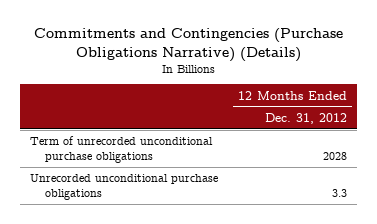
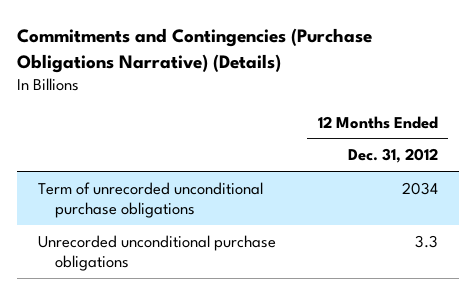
- Term of unrecorded unconditional purchase obligations | 2028
+ Term of unrecorded unconditional purchase obligations | 2034

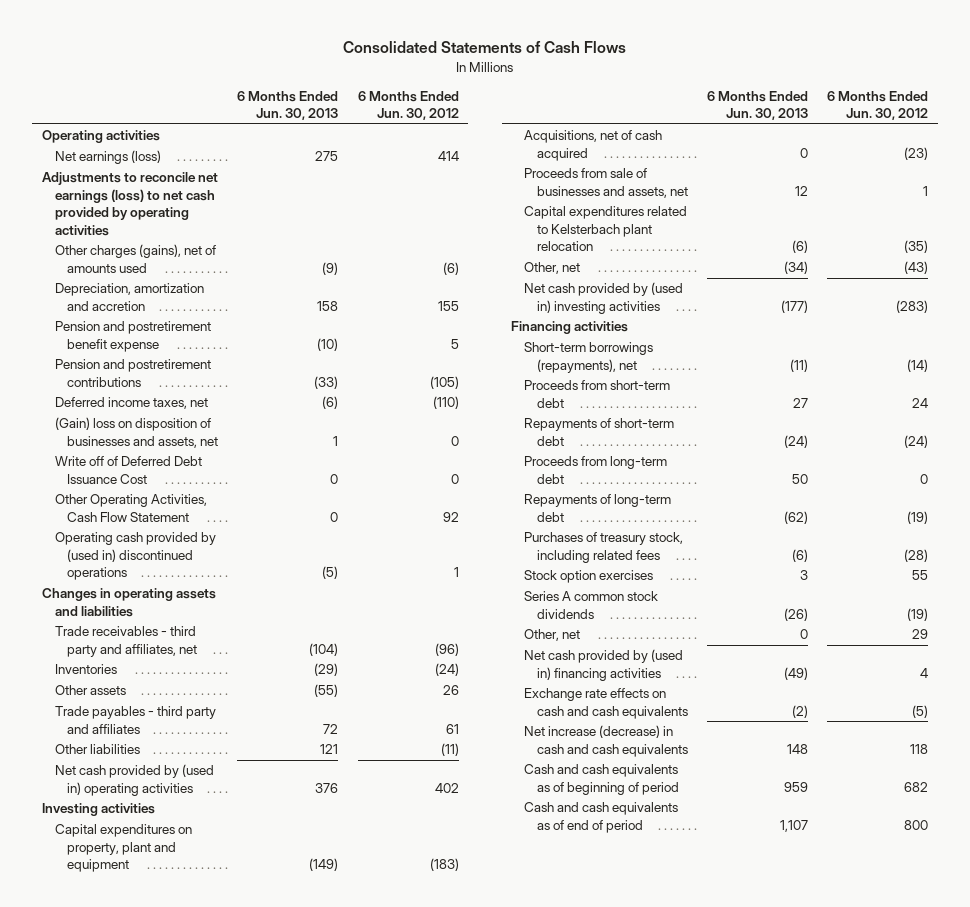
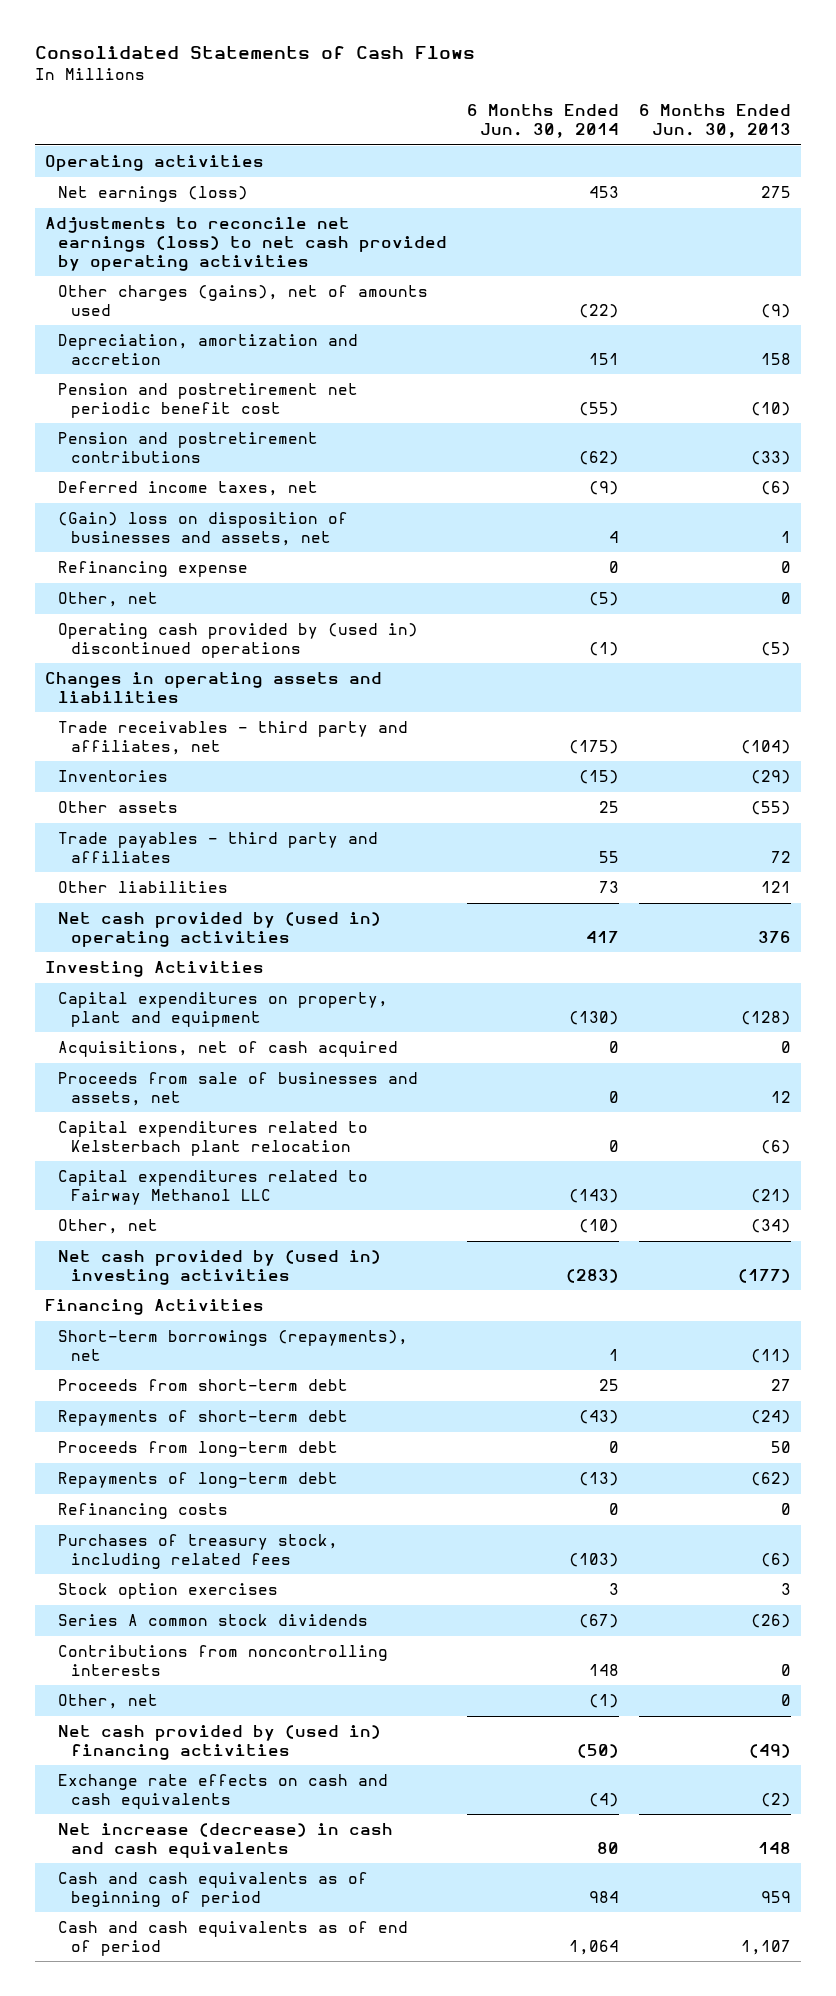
- | 6 Months Ended Jun. 30, 2013 | 6 Months Ended Jun. 30, 2012
+ | 6 Months Ended Jun. 30, 2014 | 6 Months Ended Jun. 30, 2013
- Pension and postretirement benefit expense | (10) | 5
+ Pension and postretirement net periodic benefit cost | (55) | (10)
- Write off of Deferred Debt Issuance Cost | 0 | 0
- Other Operating Activities, Cash Flow Statement | 0 | 92
+ Refinancing expense | 0 | 0
+ Other, net | (5) | 0
- Investing activities
- Capital expenditures on property, plant and equipment | (149) | (183)
+ Investing Activities
+ Capital expenditures on property, plant and equipment | (130) | (128)
+ Capital expenditures related to Fairway Methanol LLC | (143) | (21)
- Financing activities
+ Financing Activities
+ Refinancing costs | 0 | 0
+ Contributions from noncontrolling interests | 148 | 0

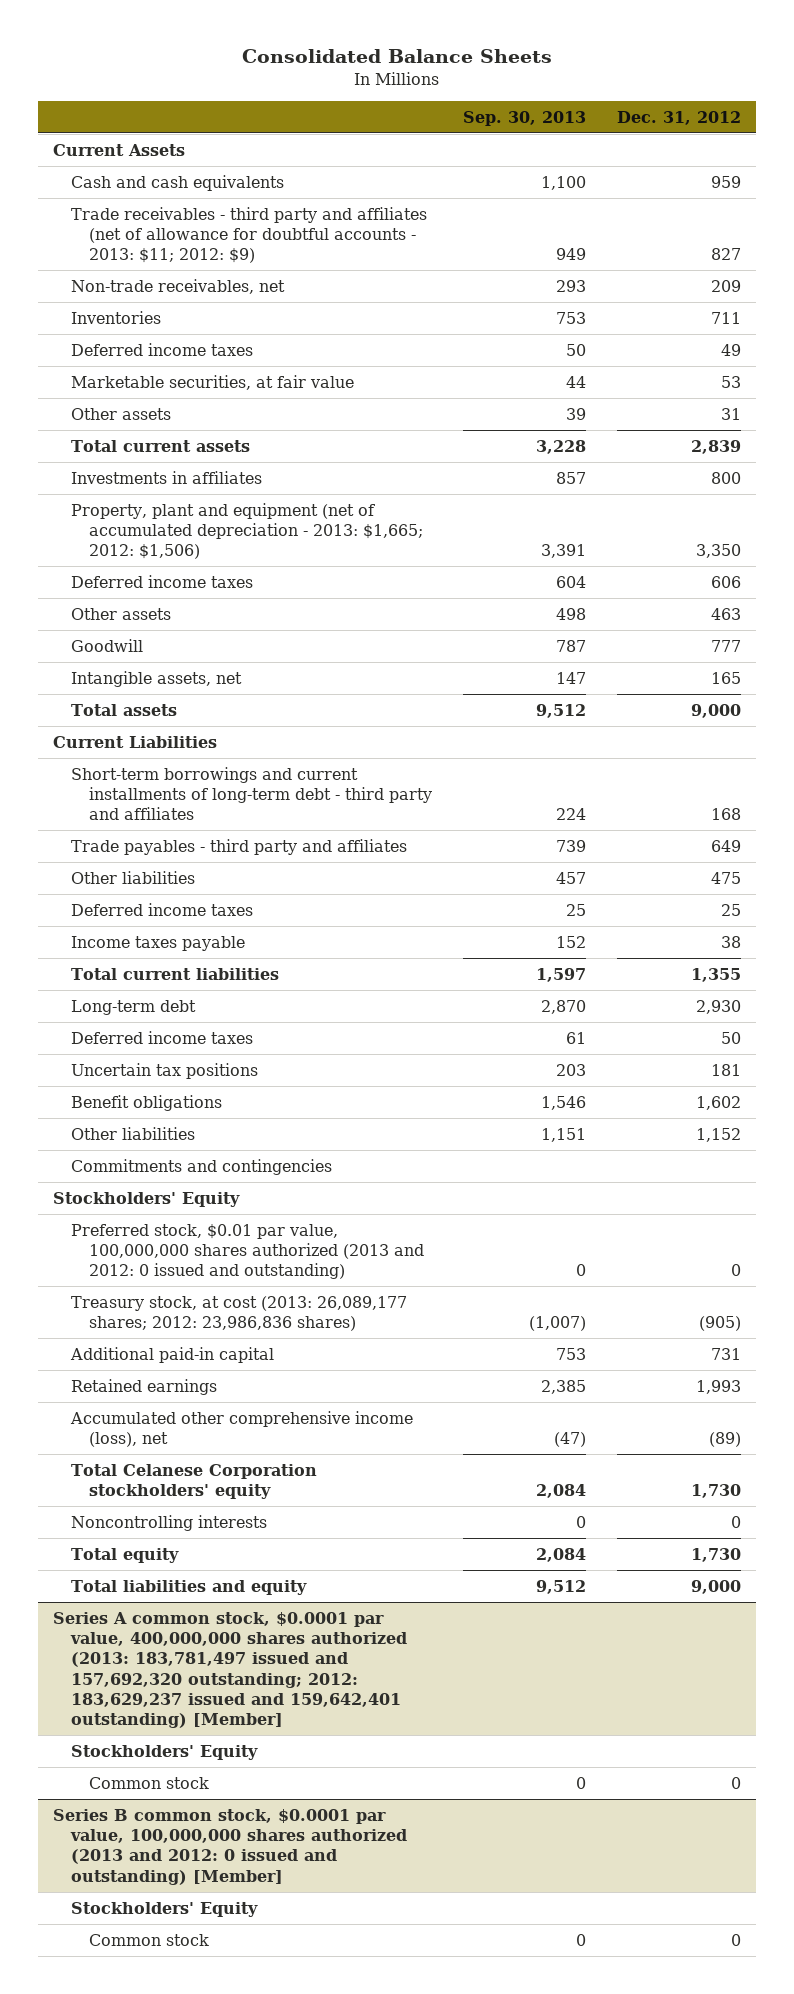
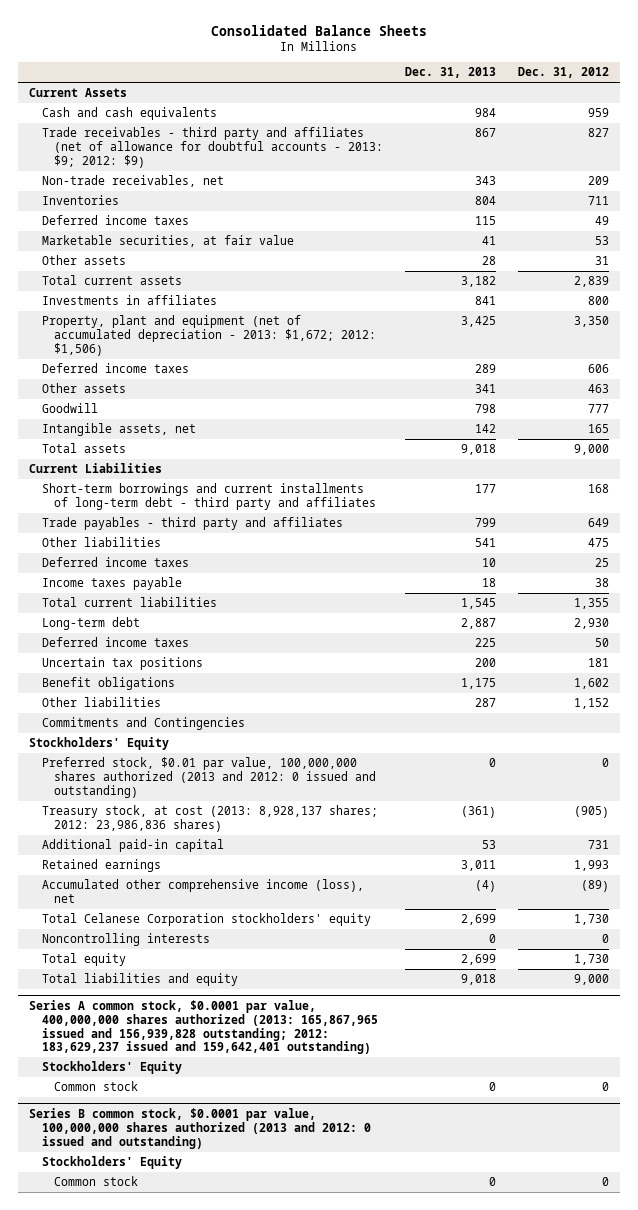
- | Sep. 30, 2013 | Dec. 31, 2012
+ | Dec. 31, 2013 | Dec. 31, 2012
- Trade receivables - third party and affiliates (net of allowance for doubtful accounts - 2013: $11; 2012: $9) | 949 | 827
+ Trade receivables - third party and affiliates (net of allowance for doubtful accounts - 2013: $9; 2012: $9) | 867 | 827
- Property, plant and equipment (net of accumulated depreciation - 2013: $1,665; 2012: $1,506) | 3,391 | 3,350
+ Property, plant and equipment (net of accumulated depreciation - 2013: $1,672; 2012: $1,506) | 3,425 | 3,350
- Commitments and contingencies
+ Commitments and Contingencies
- Treasury stock, at cost (2013: 26,089,177 shares; 2012: 23,986,836 shares) | (1,007) | (905)
+ Treasury stock, at cost (2013: 8,928,137 shares; 2012: 23,986,836 shares) | (361) | (905)
- Series A common stock, $0.0001 par value, 400,000,000 shares authorized (2013: 183,781,497 issued and 157,692,320 outstanding; 2012: 183,629,237 issued and 159,642,401 outstanding) [Member]
+ Series A common stock, $0.0001 par value, 400,000,000 shares authorized (2013: 165,867,965 issued and 156,939,828 outstanding; 2012: 183,629,237 issued and 159,642,401 outstanding)
- Series B common stock, $0.0001 par value, 100,000,000 shares authorized (2013 and 2012: 0 issued and outstanding) [Member]
+ Series B common stock, $0.0001 par value, 100,000,000 shares authorized (2013 and 2012: 0 issued and outstanding)

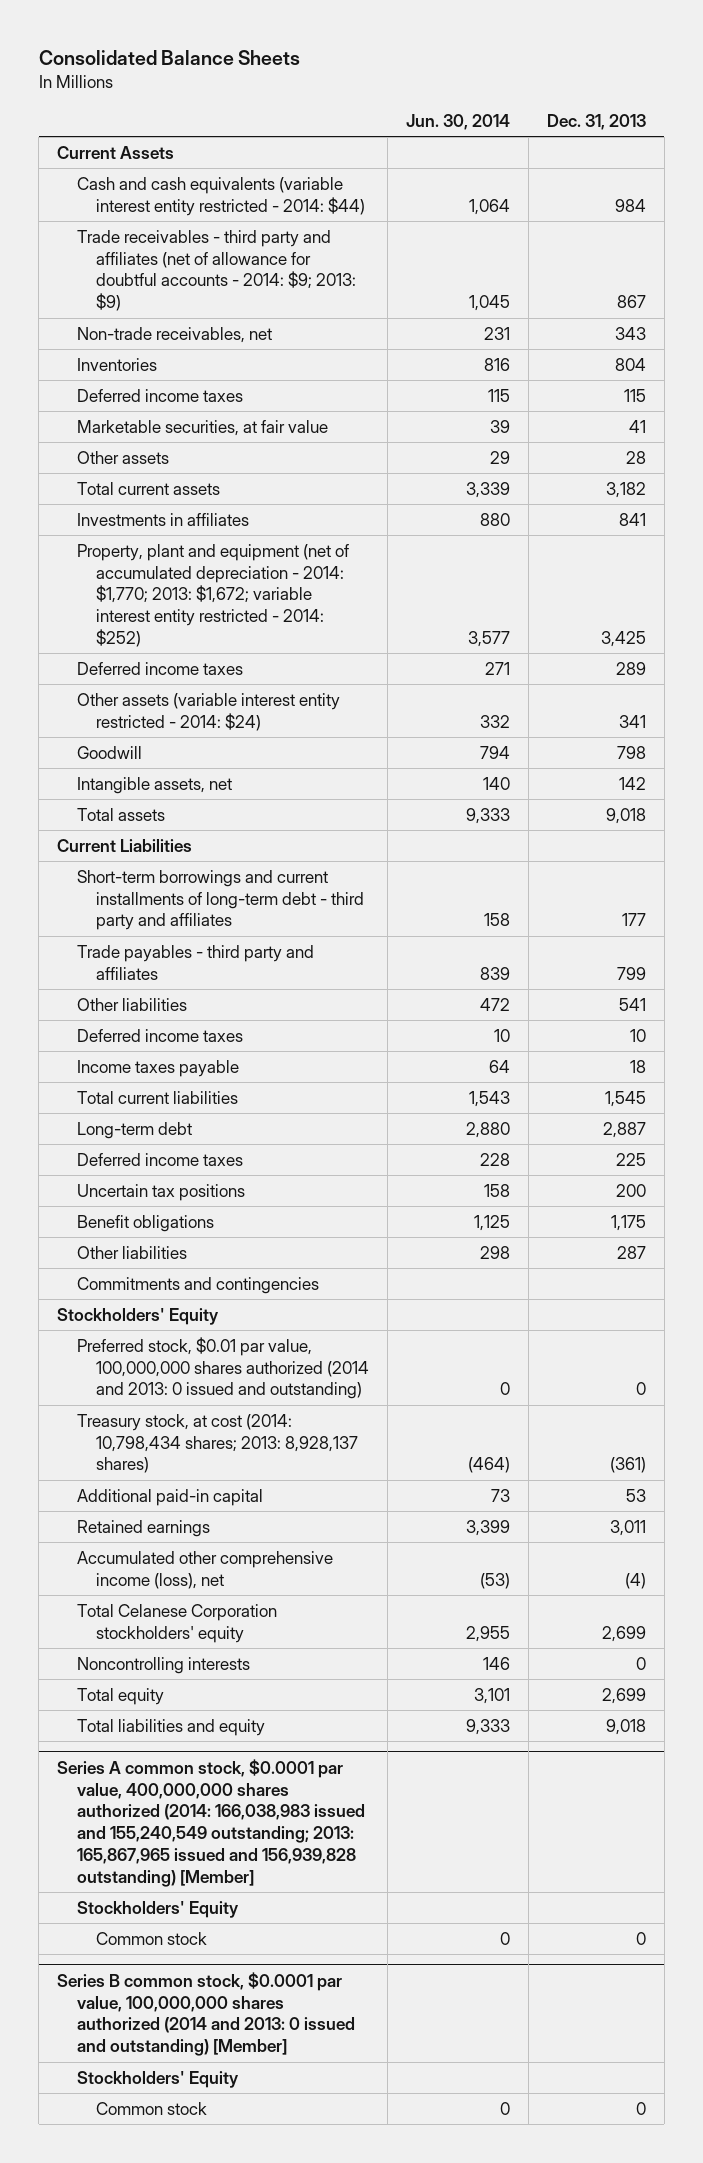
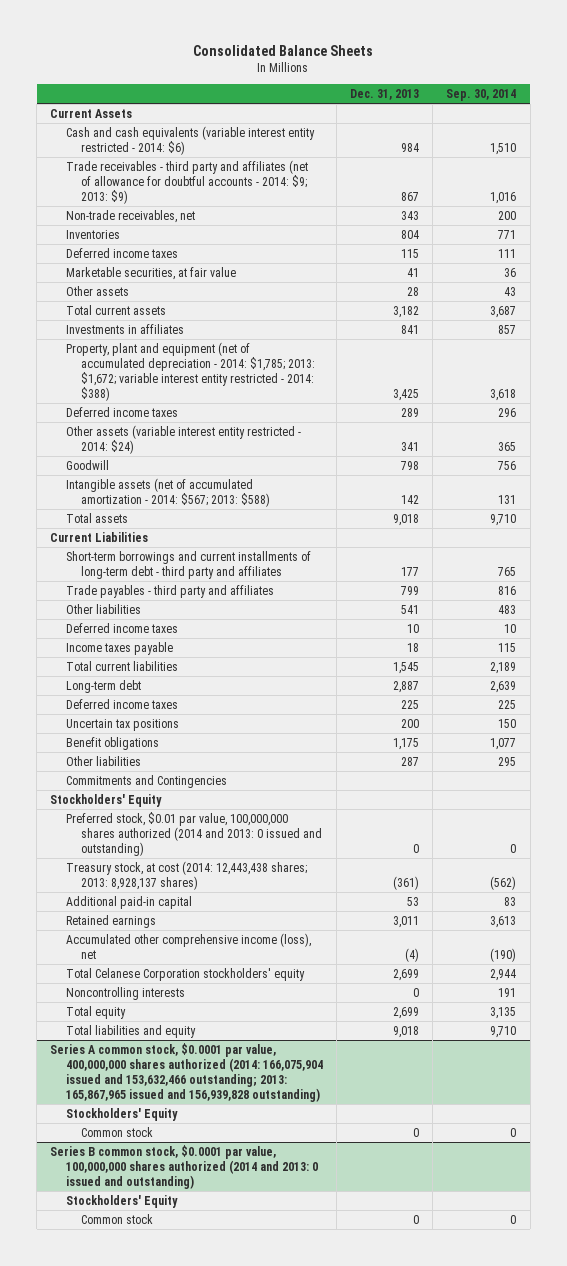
- | Jun. 30, 2014 | Dec. 31, 2013
+ | Dec. 31, 2013 | Sep. 30, 2014
- Cash and cash equivalents (variable interest entity restricted - 2014: $44) | 1,064 | 984
+ Cash and cash equivalents (variable interest entity restricted - 2014: $6) | 984 | 1,510
- Property, plant and equipment (net of accumulated depreciation - 2014: $1,770; 2013: $1,672; variable interest entity restricted - 2014: $252) | 3,577 | 3,425
+ Property, plant and equipment (net of accumulated depreciation - 2014: $1,785; 2013: $1,672; variable interest entity restricted - 2014: $388) | 3,425 | 3,618
- Intangible assets, net | 140 | 142
+ Intangible assets (net of accumulated amortization - 2014: $567; 2013: $588) | 142 | 131
- Commitments and contingencies
+ Commitments and Contingencies
- Treasury stock, at cost (2014: 10,798,434 shares; 2013: 8,928,137 shares) | (464) | (361)
+ Treasury stock, at cost (2014: 12,443,438 shares; 2013: 8,928,137 shares) | (361) | (562)
- Series A common stock, $0.0001 par value, 400,000,000 shares authorized (2014: 166,038,983 issued and 155,240,549 outstanding; 2013: 165,867,965 issued and 156,939,828 outstanding) [Member]
+ Series A common stock, $0.0001 par value, 400,000,000 shares authorized (2014: 166,075,904 issued and 153,632,466 outstanding; 2013: 165,867,965 issued and 156,939,828 outstanding)
- Series B common stock, $0.0001 par value, 100,000,000 shares authorized (2014 and 2013: 0 issued and outstanding) [Member]
+ Series B common stock, $0.0001 par value, 100,000,000 shares authorized (2014 and 2013: 0 issued and outstanding)

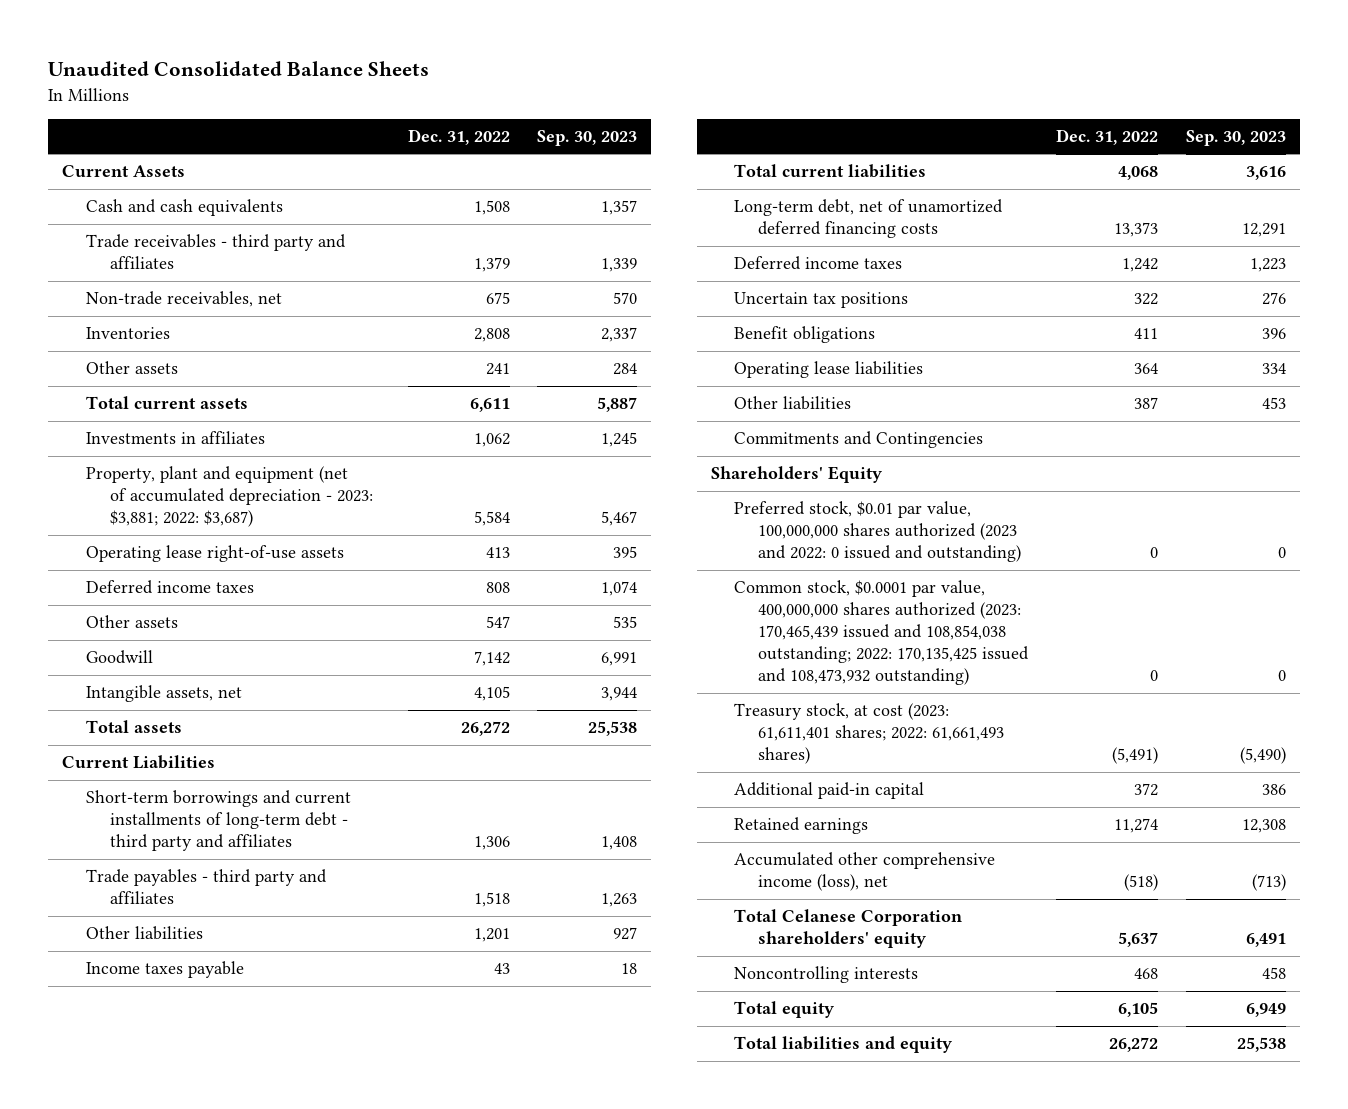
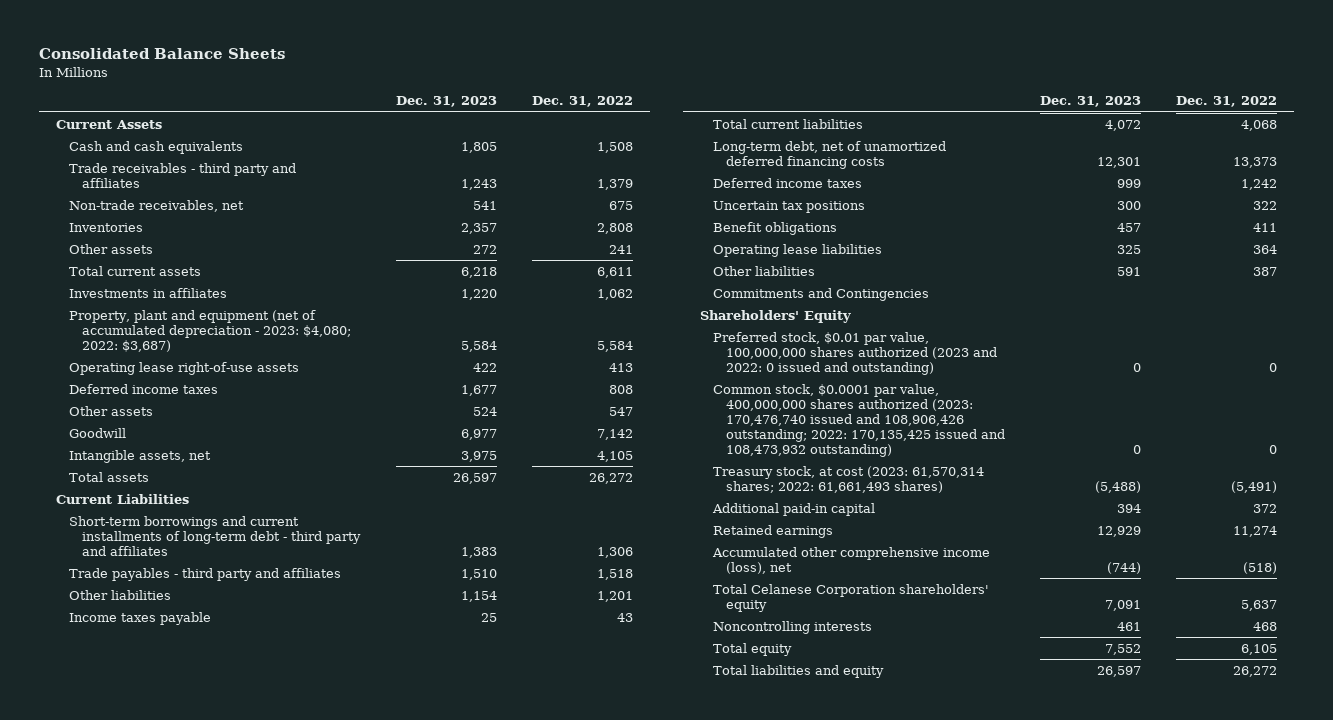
- Unaudited Consolidated Balance Sheets
+ Consolidated Balance Sheets
- | Dec. 31, 2022 | Sep. 30, 2023
+ | Dec. 31, 2023 | Dec. 31, 2022
- Property, plant and equipment (net of accumulated depreciation - 2023: $3,881; 2022: $3,687) | 5,584 | 5,467
+ Property, plant and equipment (net of accumulated depreciation - 2023: $4,080; 2022: $3,687) | 5,584 | 5,584
- Common stock, $0.0001 par value, 400,000,000 shares authorized (2023: 170,465,439 issued and 108,854,038 outstanding; 2022: 170,135,425 issued and 108,473,932 outstanding) | 0 | 0
- Treasury stock, at cost (2023: 61,611,401 shares; 2022: 61,661,493 shares) | (5,491) | (5,490)
+ Common stock, $0.0001 par value, 400,000,000 shares authorized (2023: 170,476,740 issued and 108,906,426 outstanding; 2022: 170,135,425 issued and 108,473,932 outstanding) | 0 | 0
+ Treasury stock, at cost (2023: 61,570,314 shares; 2022: 61,661,493 shares) | (5,488) | (5,491)

